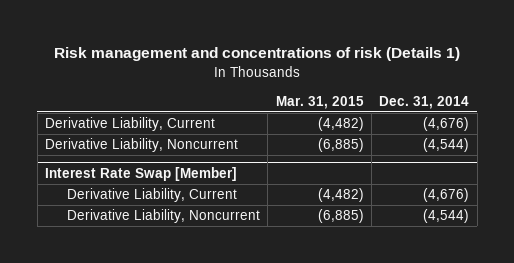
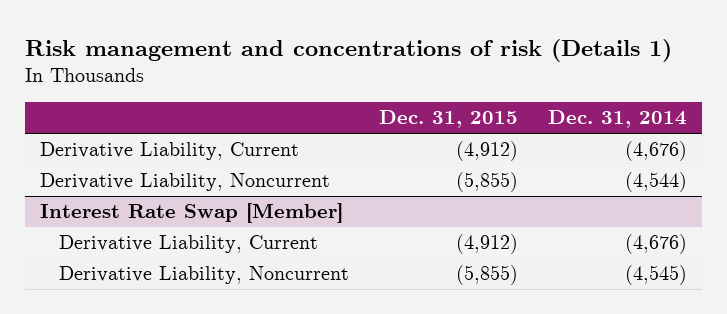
- | Mar. 31, 2015 | Dec. 31, 2014
+ | Dec. 31, 2015 | Dec. 31, 2014
@ Interest Rate Swap [Member]
- Derivative Liability, Noncurrent | (6,885) | (4,544)
+ Derivative Liability, Noncurrent | (5,855) | (4,545)

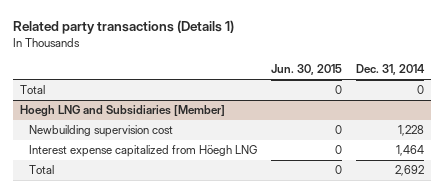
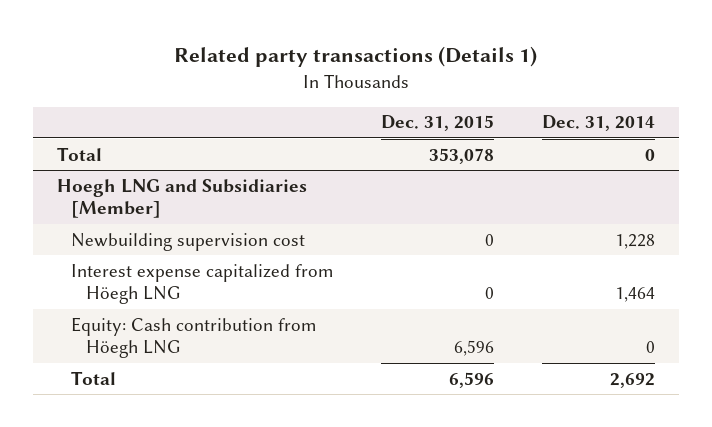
- | Jun. 30, 2015 | Dec. 31, 2014
+ | Dec. 31, 2015 | Dec. 31, 2014
@ Hoegh LNG and Subsidiaries [Member]
+ Equity: Cash contribution from Höegh LNG | 6,596 | 0

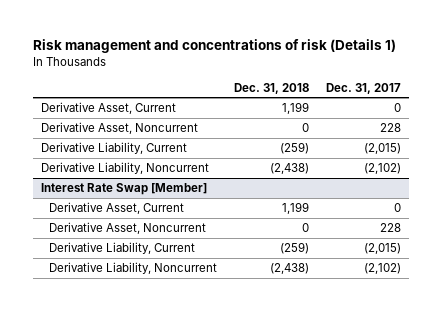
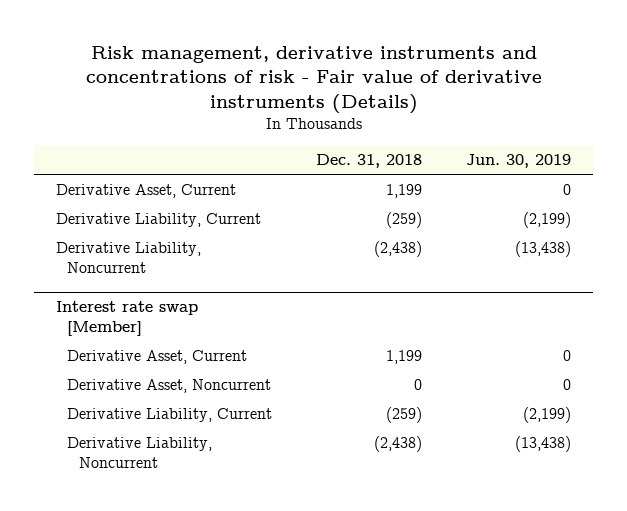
- Risk management and concentrations of risk (Details 1)
+ Risk management, derivative instruments and concentrations of risk - Fair value of derivative instruments (Details)
- | Dec. 31, 2018 | Dec. 31, 2017
+ | Dec. 31, 2018 | Jun. 30, 2019
- Derivative Asset, Noncurrent | 0 | 228
- Interest Rate Swap [Member]
+ Interest rate swap [Member]

